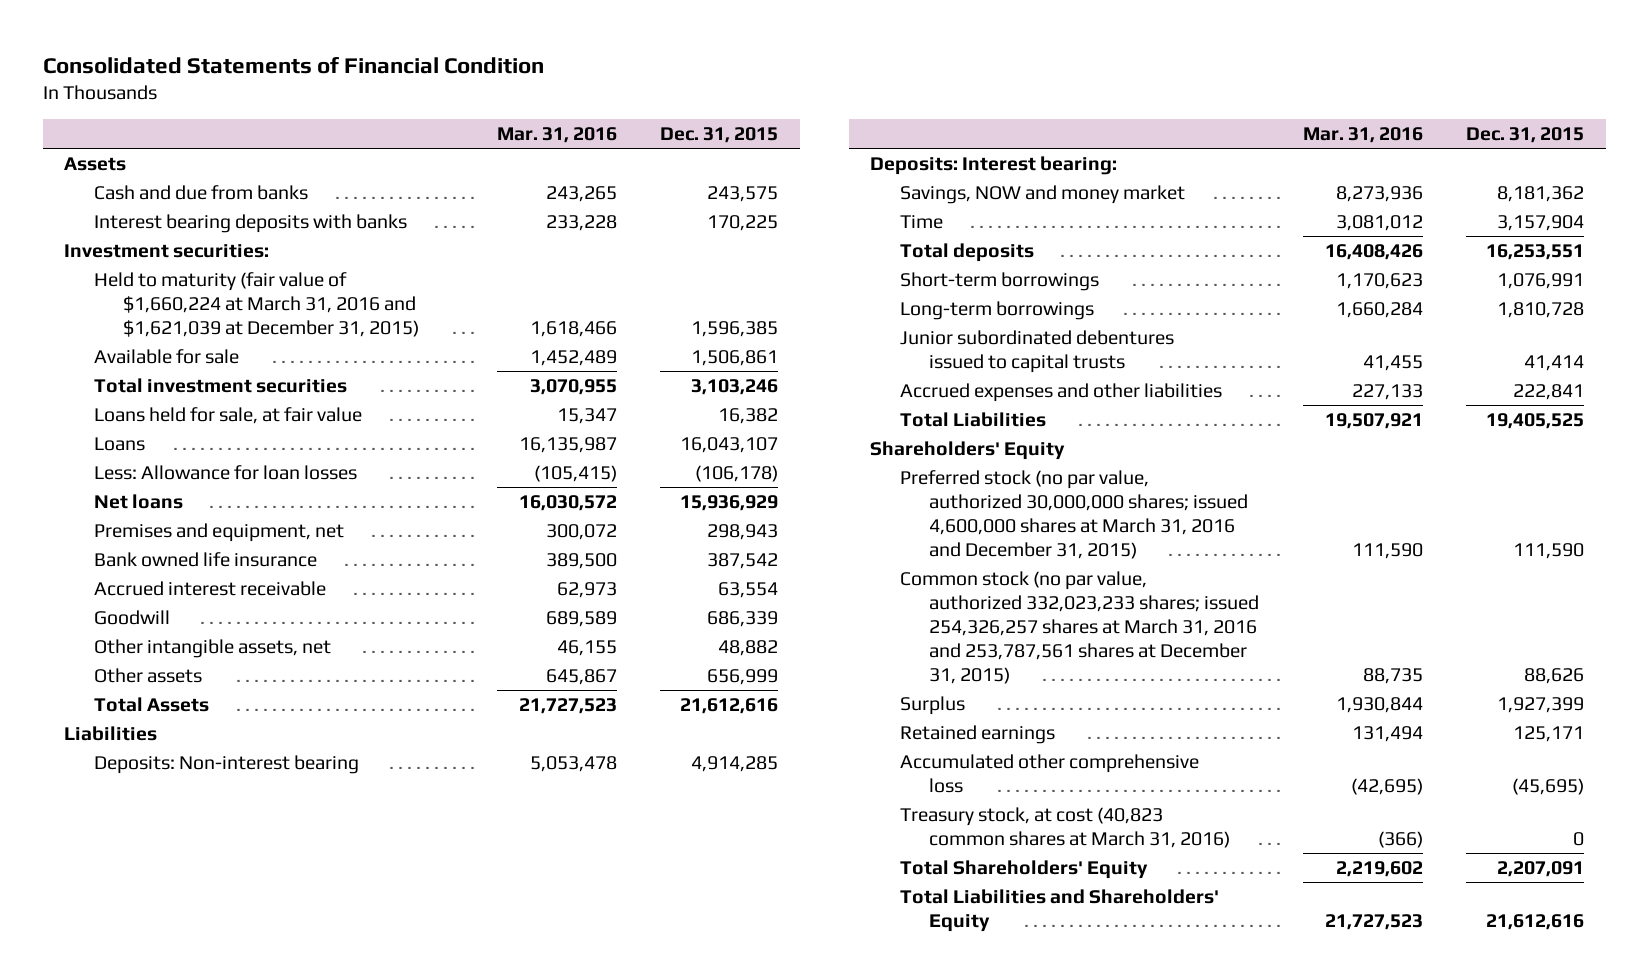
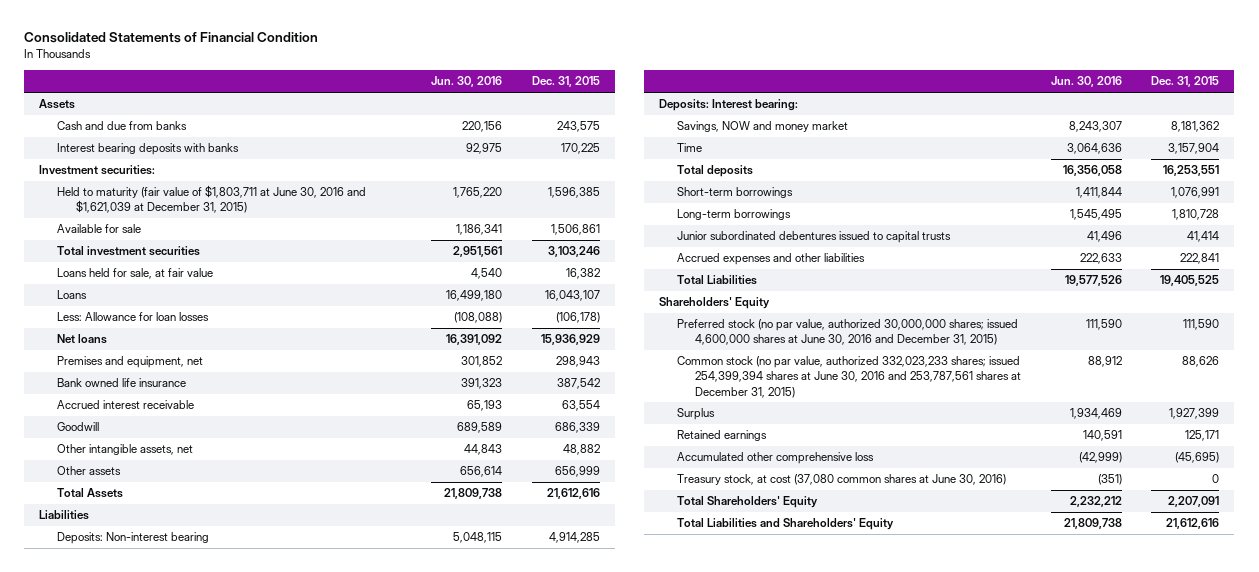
- | Mar. 31, 2016 | Dec. 31, 2015
+ | Jun. 30, 2016 | Dec. 31, 2015
- Held to maturity (fair value of $1,660,224 at March 31, 2016 and $1,621,039 at December 31, 2015) | 1,618,466 | 1,596,385
+ Held to maturity (fair value of $1,803,711 at June 30, 2016 and $1,621,039 at December 31, 2015) | 1,765,220 | 1,596,385
- Preferred stock (no par value, authorized 30,000,000 shares; issued 4,600,000 shares at March 31, 2016 and December 31, 2015) | 111,590 | 111,590
- Common stock (no par value, authorized 332,023,233 shares; issued 254,326,257 shares at March 31, 2016 and 253,787,561 shares at December 31, 2015) | 88,735 | 88,626
+ Preferred stock (no par value, authorized 30,000,000 shares; issued 4,600,000 shares at June 30, 2016 and December 31, 2015) | 111,590 | 111,590
+ Common stock (no par value, authorized 332,023,233 shares; issued 254,399,394 shares at June 30, 2016 and 253,787,561 shares at December 31, 2015) | 88,912 | 88,626
- Treasury stock, at cost (40,823 common shares at March 31, 2016) | (366) | 0
+ Treasury stock, at cost (37,080 common shares at June 30, 2016) | (351) | 0

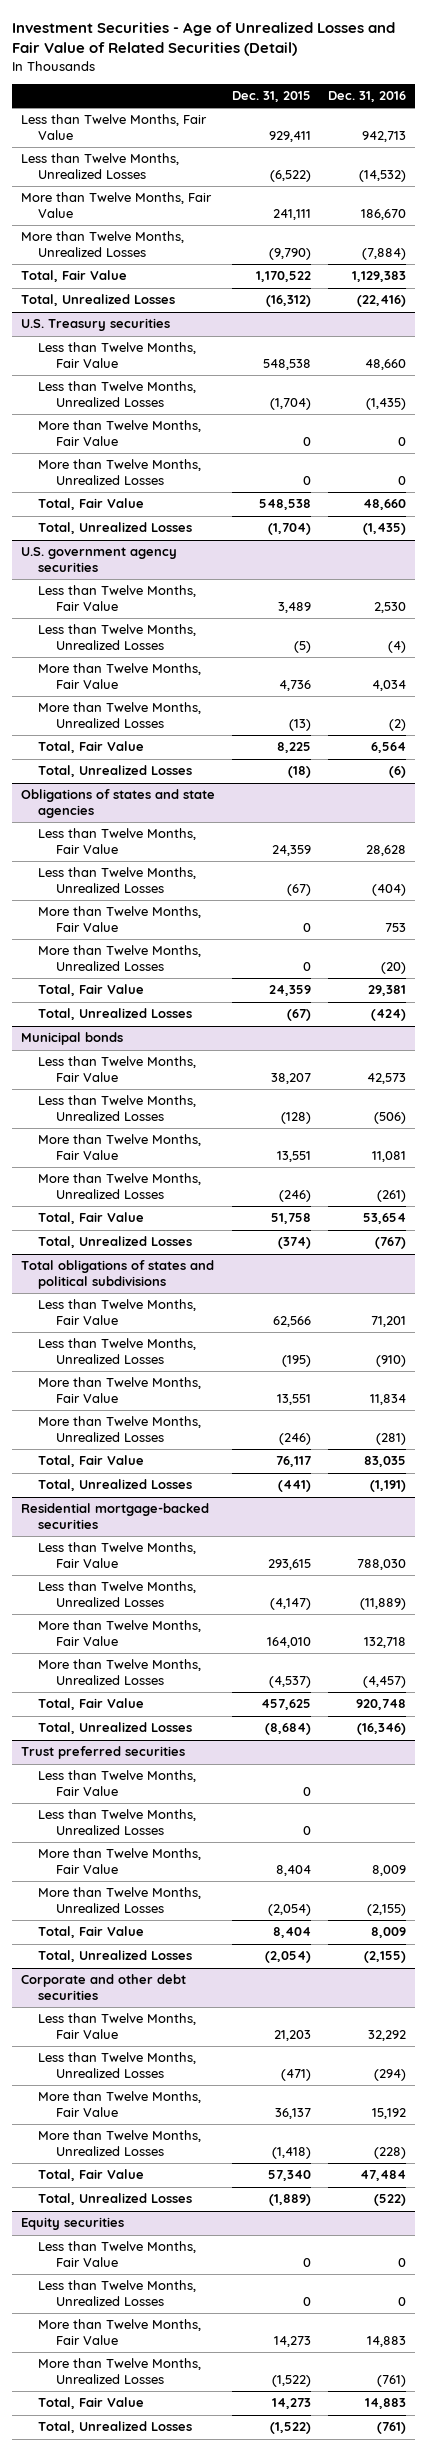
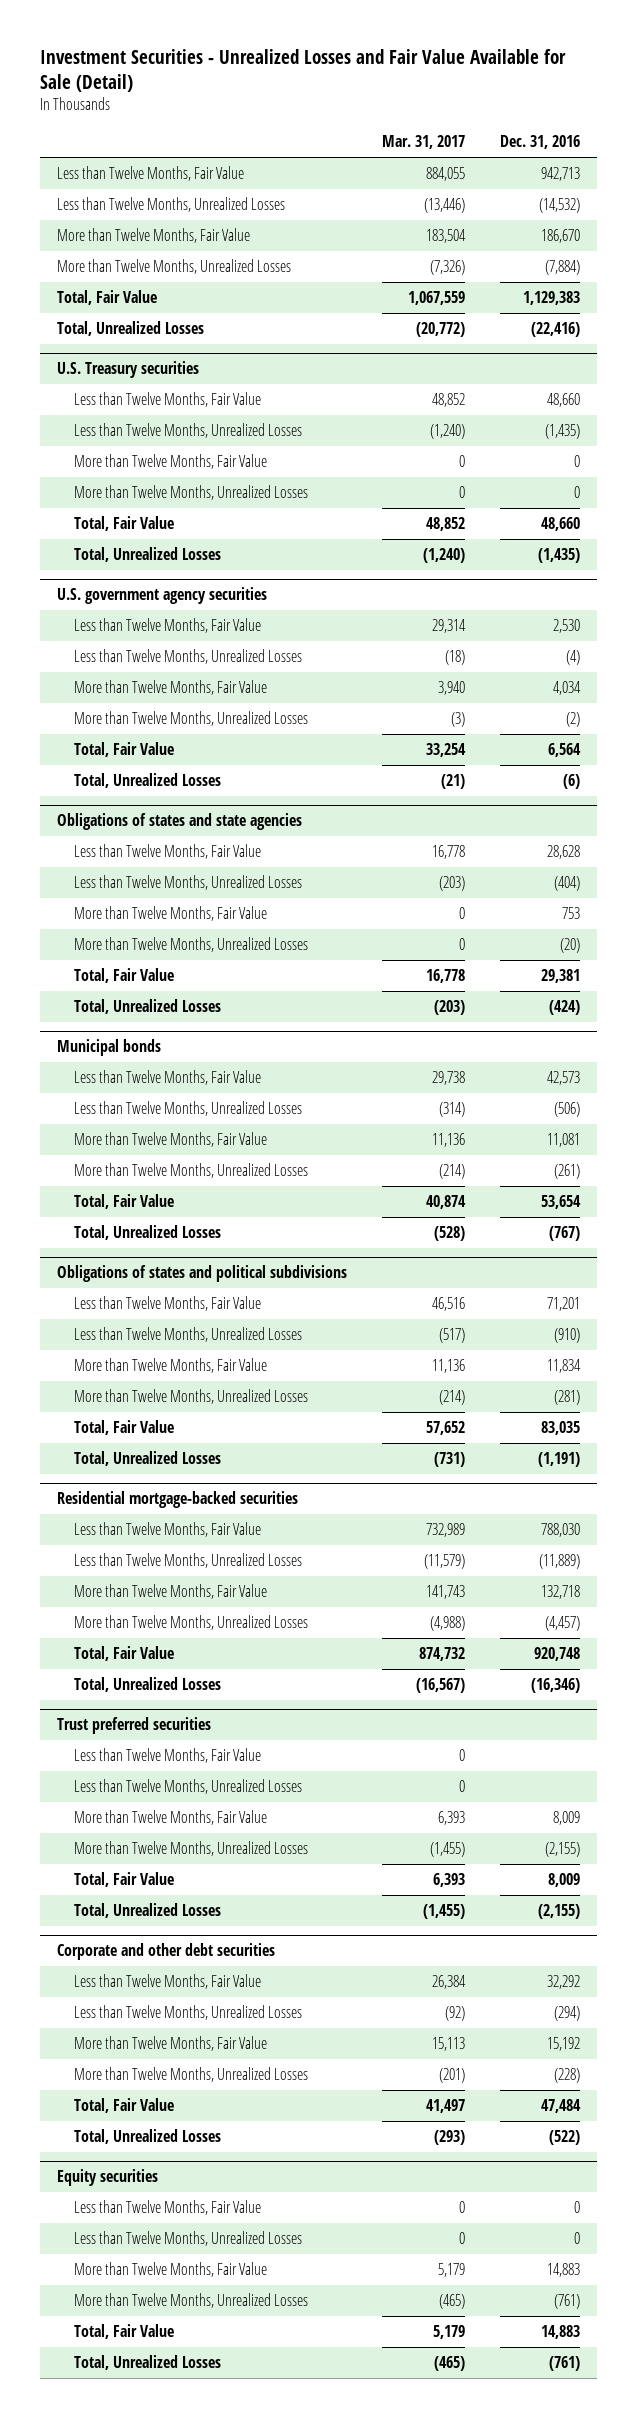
- Investment Securities - Age of Unrealized Losses and Fair Value of Related Securities (Detail)
+ Investment Securities - Unrealized Losses and Fair Value Available for Sale (Detail)
- | Dec. 31, 2015 | Dec. 31, 2016
+ | Mar. 31, 2017 | Dec. 31, 2016
- Total obligations of states and political subdivisions
+ Obligations of states and political subdivisions

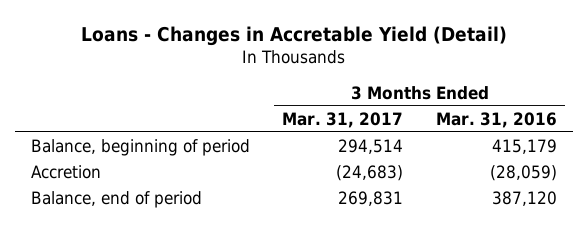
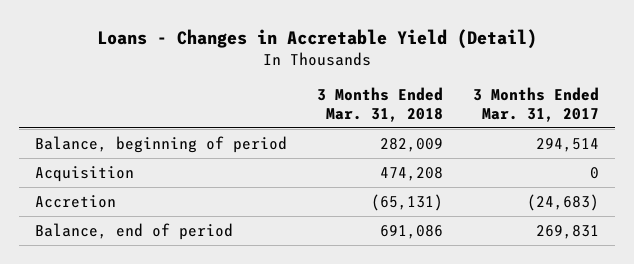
- | 3 Months Ended Mar. 31, 2017 | 3 Months Ended Mar. 31, 2016
+ | 3 Months Ended Mar. 31, 2018 | 3 Months Ended Mar. 31, 2017
+ Acquisition | 474,208 | 0

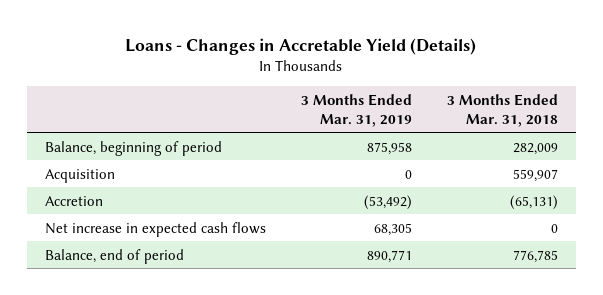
- Loans - Changes in Accretable Yield (Detail)
+ Loans - Changes in Accretable Yield (Details)
- | 3 Months Ended Mar. 31, 2018 | 3 Months Ended Mar. 31, 2017
+ | 3 Months Ended Mar. 31, 2019 | 3 Months Ended Mar. 31, 2018
- Acquisition | 474,208 | 0
+ Acquisition | 0 | 559,907
- Balance, end of period | 691,086 | 269,831
+ Net increase in expected cash flows | 68,305 | 0
+ Balance, end of period | 890,771 | 776,785

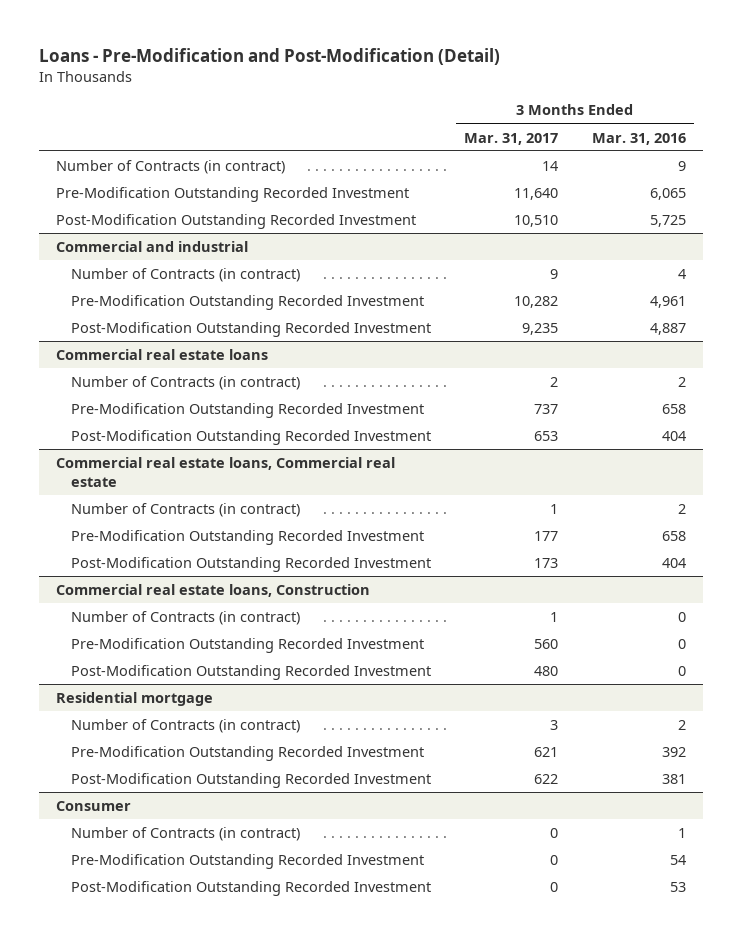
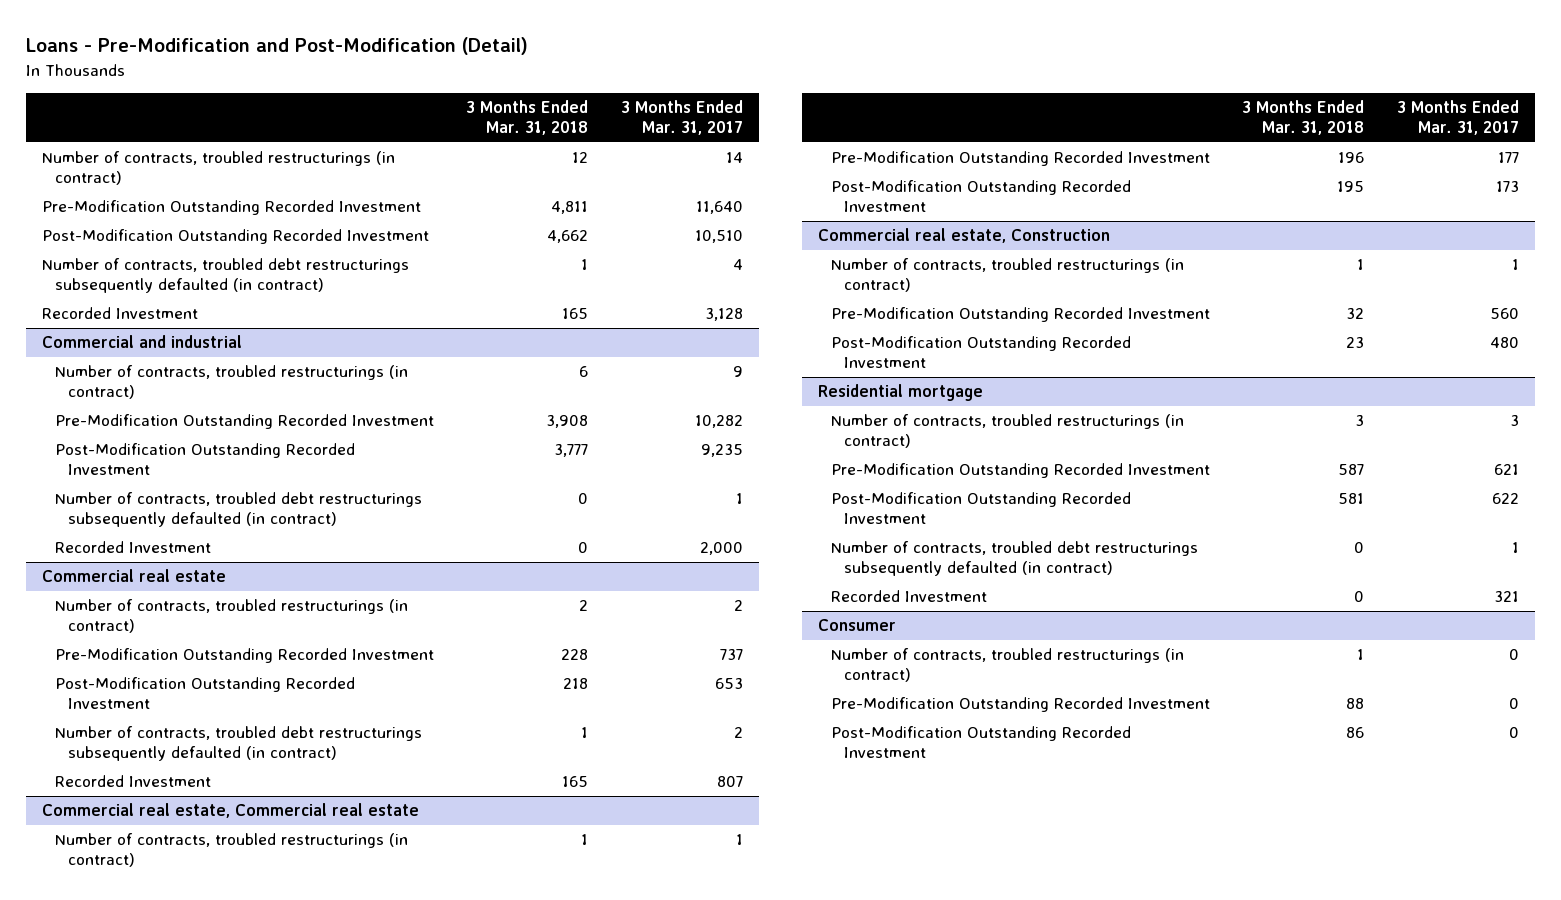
- | 3 Months Ended Mar. 31, 2017 | 3 Months Ended Mar. 31, 2016
+ | 3 Months Ended Mar. 31, 2018 | 3 Months Ended Mar. 31, 2017
- Number of Contracts (in contract) | 14 | 9
+ Number of contracts, troubled restructurings (in contract) | 12 | 14
+ Number of contracts, troubled debt restructurings subsequently defaulted (in contract) | 1 | 4
+ Recorded Investment | 165 | 3,128
@ Commercial and industrial
- Number of Contracts (in contract) | 9 | 4
+ Number of contracts, troubled restructurings (in contract) | 6 | 9
- Commercial real estate loans
- Number of Contracts (in contract) | 2 | 2
@ Commercial and industrial
+ Number of contracts, troubled debt restructurings subsequently defaulted (in contract) | 0 | 1
+ Recorded Investment | 0 | 2,000
+ Commercial real estate
+ Number of contracts, troubled restructurings (in contract) | 2 | 2
- Commercial real estate loans, Commercial real estate
- Number of Contracts (in contract) | 1 | 2
+ Number of contracts, troubled debt restructurings subsequently defaulted (in contract) | 1 | 2
+ Recorded Investment | 165 | 807
+ Commercial real estate, Commercial real estate
+ Number of contracts, troubled restructurings (in contract) | 1 | 1
- Commercial real estate loans, Construction
- Number of Contracts (in contract) | 1 | 0
+ Commercial real estate, Construction
+ Number of contracts, troubled restructurings (in contract) | 1 | 1
@ Residential mortgage
- Number of Contracts (in contract) | 3 | 2
+ Number of contracts, troubled restructurings (in contract) | 3 | 3
+ Number of contracts, troubled debt restructurings subsequently defaulted (in contract) | 0 | 1
+ Recorded Investment | 0 | 321
@ Consumer
- Number of Contracts (in contract) | 0 | 1
+ Number of contracts, troubled restructurings (in contract) | 1 | 0

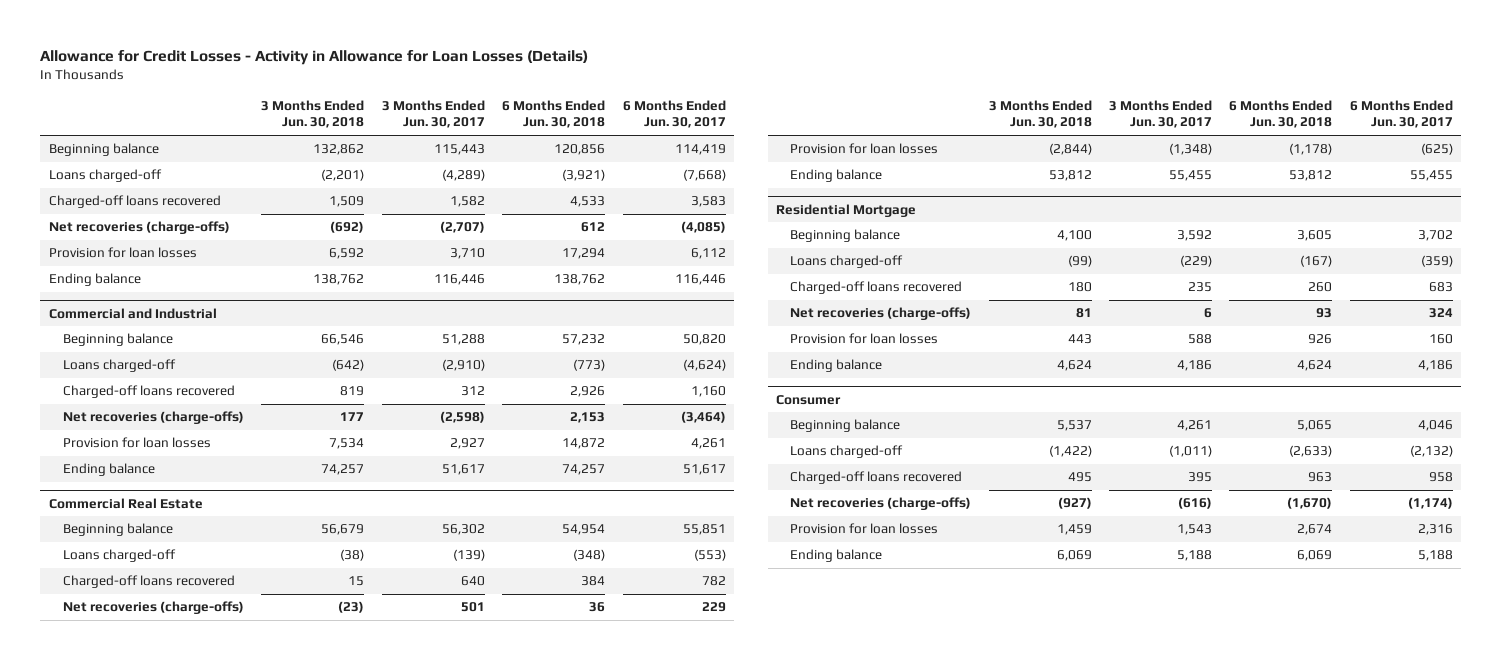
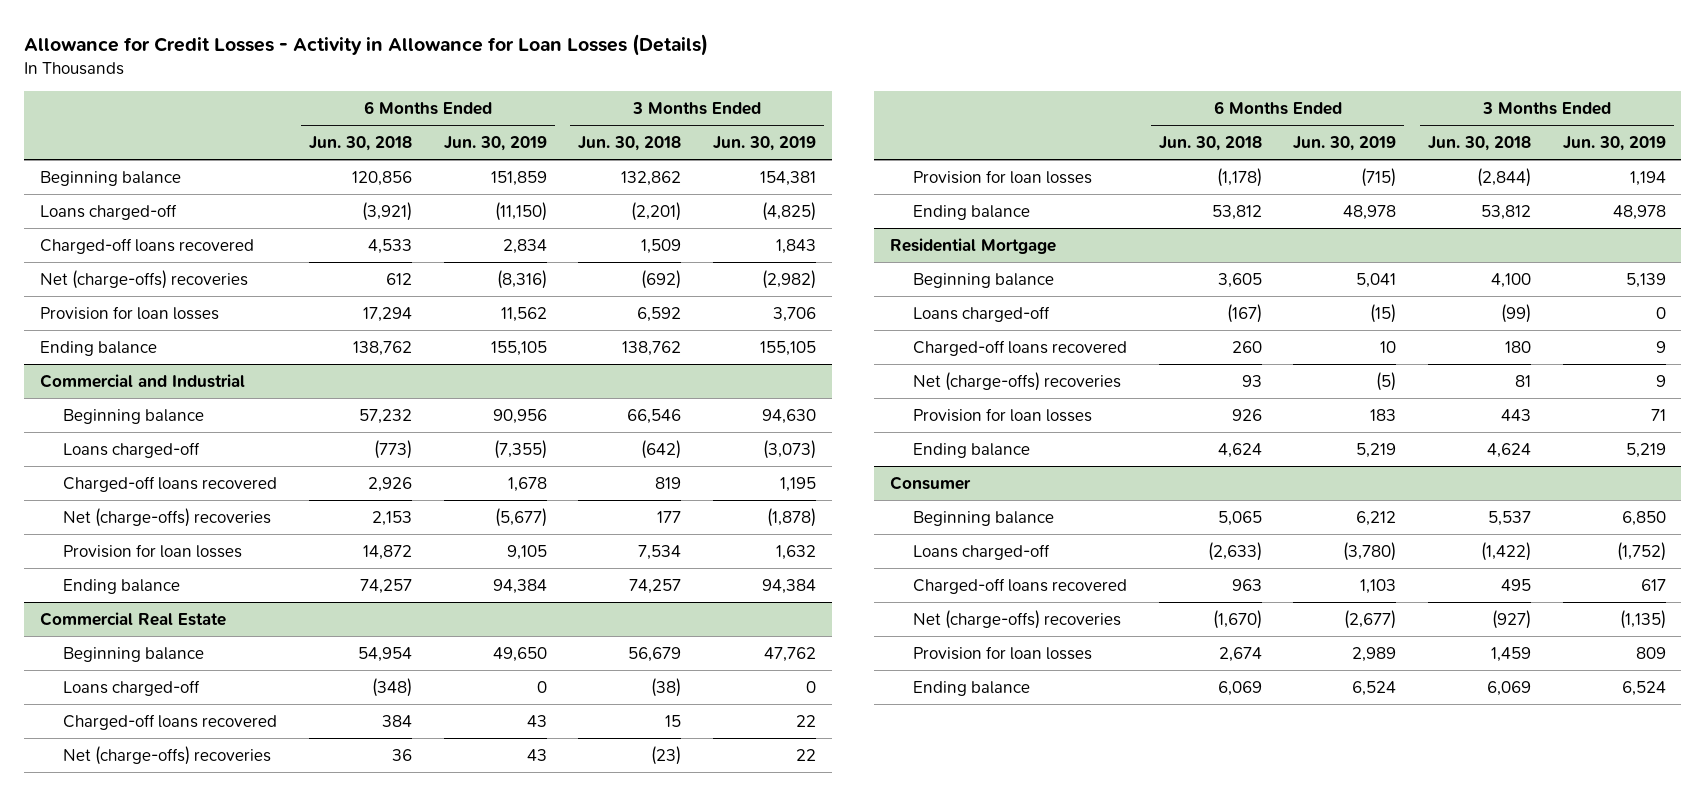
- | 3 Months Ended Jun. 30, 2018 | 3 Months Ended Jun. 30, 2017 | 6 Months Ended Jun. 30, 2018 | 6 Months Ended Jun. 30, 2017
+ | 6 Months Ended Jun. 30, 2018 | 6 Months Ended Jun. 30, 2019 | 3 Months Ended Jun. 30, 2018 | 3 Months Ended Jun. 30, 2019
- Net recoveries (charge-offs) | (692) | (2,707) | 612 | (4,085)
+ Net (charge-offs) recoveries | 612 | (8,316) | (692) | (2,982)
@ Commercial and Industrial
- Net recoveries (charge-offs) | 177 | (2,598) | 2,153 | (3,464)
+ Net (charge-offs) recoveries | 2,153 | (5,677) | 177 | (1,878)
@ Commercial Real Estate
- Net recoveries (charge-offs) | (23) | 501 | 36 | 229
+ Net (charge-offs) recoveries | 36 | 43 | (23) | 22
@ Residential Mortgage
- Net recoveries (charge-offs) | 81 | 6 | 93 | 324
+ Net (charge-offs) recoveries | 93 | (5) | 81 | 9
@ Consumer
- Net recoveries (charge-offs) | (927) | (616) | (1,670) | (1,174)
+ Net (charge-offs) recoveries | (1,670) | (2,677) | (927) | (1,135)

